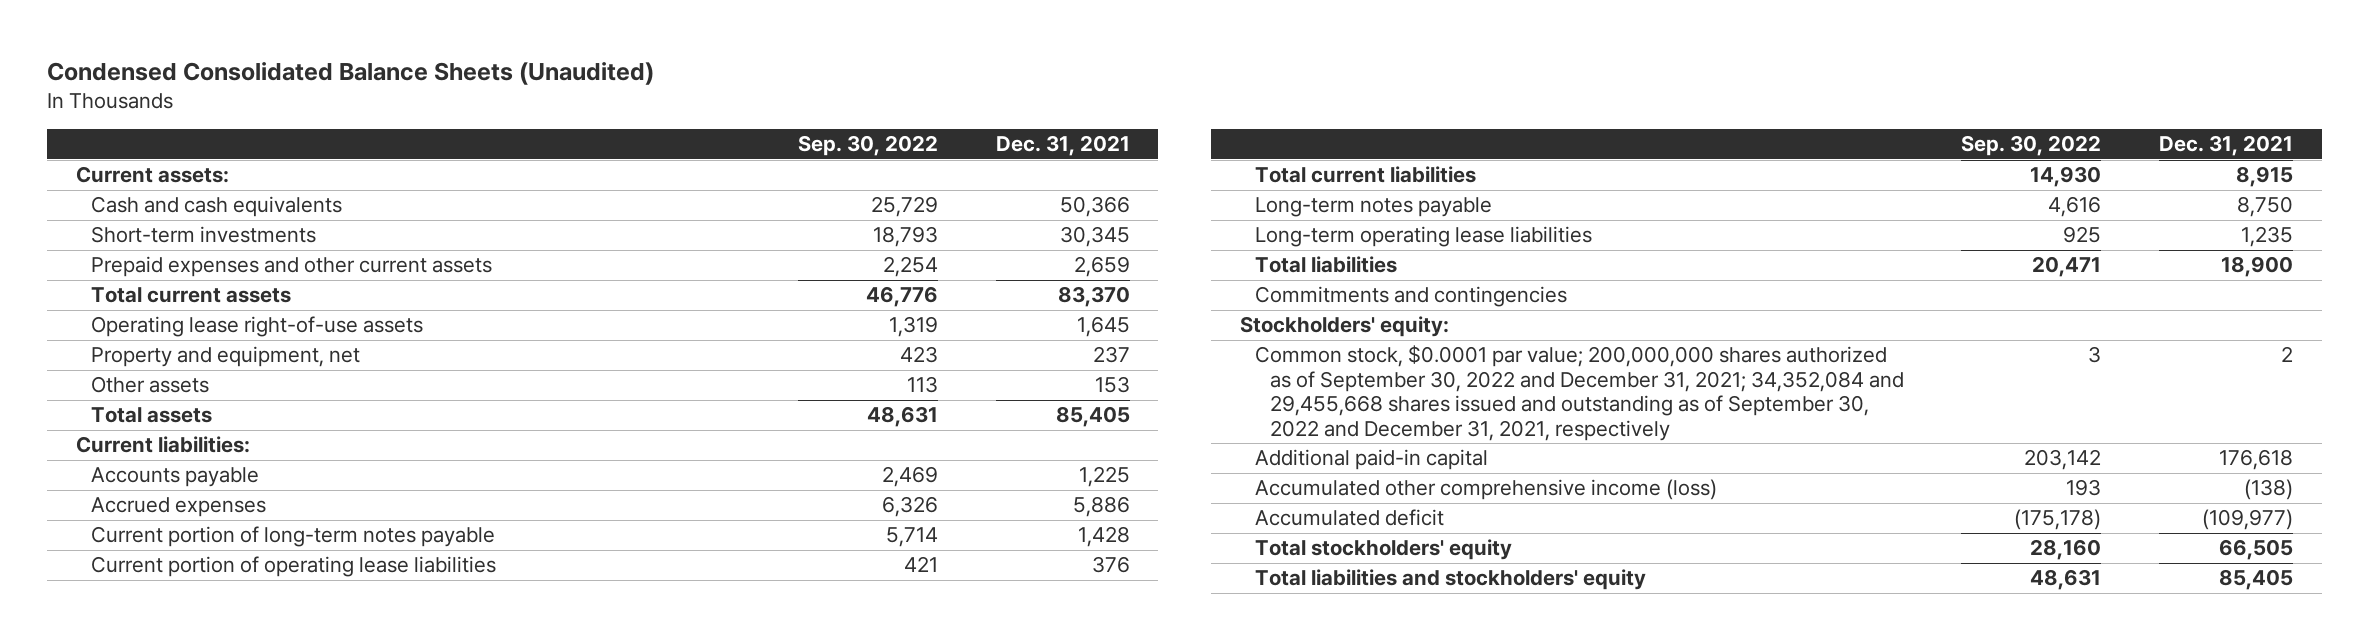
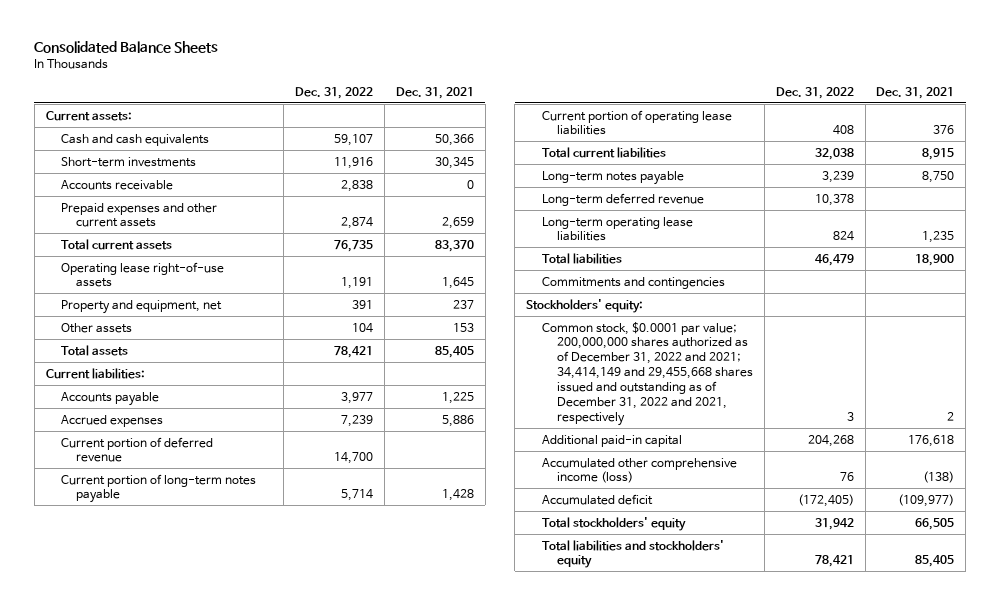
- Condensed Consolidated Balance Sheets (Unaudited)
+ Consolidated Balance Sheets
- | Sep. 30, 2022 | Dec. 31, 2021
+ | Dec. 31, 2022 | Dec. 31, 2021
+ Accounts receivable | 2,838 | 0
+ Current portion of deferred revenue | 14,700 |
+ Long-term deferred revenue | 10,378 |
- Common stock, $0.0001 par value; 200,000,000 shares authorized as of September 30, 2022 and December 31, 2021; 34,352,084 and 29,455,668 shares issued and outstanding as of September 30, 2022 and December 31, 2021, respectively | 3 | 2
+ Common stock, $0.0001 par value; 200,000,000 shares authorized as of December 31, 2022 and 2021; 34,414,149 and 29,455,668 shares issued and outstanding as of December 31, 2022 and 2021, respectively | 3 | 2

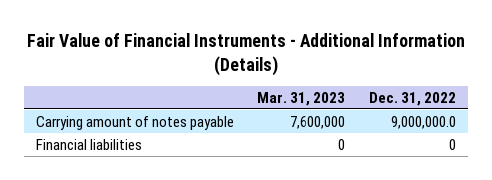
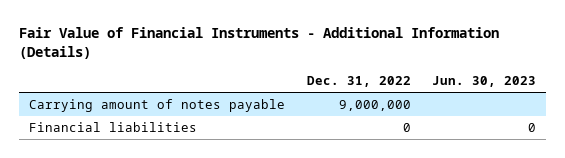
- | Mar. 31, 2023 | Dec. 31, 2022
+ | Dec. 31, 2022 | Jun. 30, 2023
- Carrying amount of notes payable | 7,600,000 | 9,000,000.0
+ Carrying amount of notes payable | 9,000,000 |

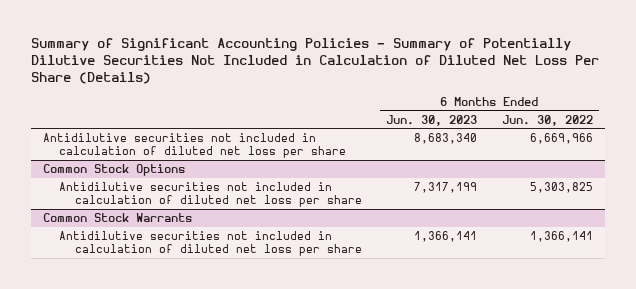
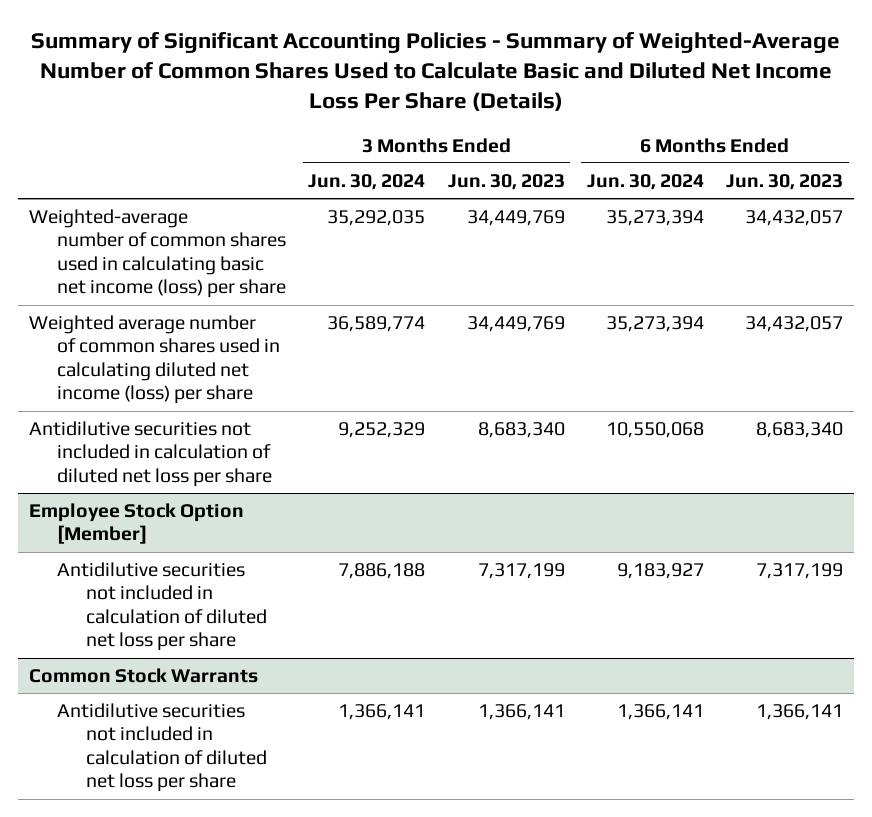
- Summary of Significant Accounting Policies - Summary of Potentially Dilutive Securities Not Included in Calculation of Diluted Net Loss Per Share (Details)
+ Summary of Significant Accounting Policies - Summary of Weighted-Average Number of Common Shares Used to Calculate Basic and Diluted Net Income Loss Per Share (Details)
- | 6 Months Ended Jun. 30, 2023 | 6 Months Ended Jun. 30, 2022
+ | 3 Months Ended Jun. 30, 2024 | 3 Months Ended Jun. 30, 2023 | 6 Months Ended Jun. 30, 2024 | 6 Months Ended Jun. 30, 2023
+ Weighted-average number of common shares used in calculating basic net income (loss) per share | 35,292,035 | 34,449,769 | 35,273,394 | 34,432,057
+ Weighted average number of common shares used in calculating diluted net income (loss) per share | 36,589,774 | 34,449,769 | 35,273,394 | 34,432,057
- Common Stock Options
+ Employee Stock Option [Member]

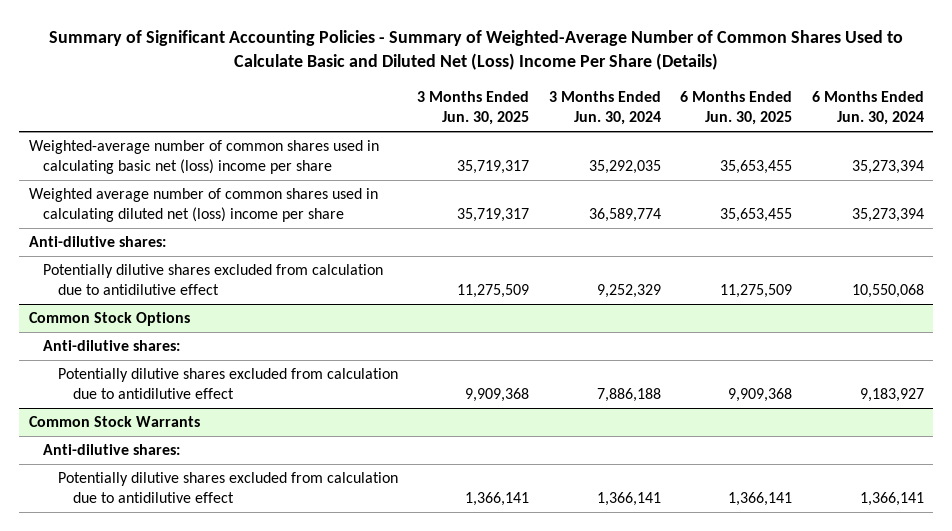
- Summary of Significant Accounting Policies - Summary of Weighted-Average Number of Common Shares Used to Calculate Basic and Diluted Net Income Loss Per Share (Details)
+ Summary of Significant Accounting Policies - Summary of Weighted-Average Number of Common Shares Used to Calculate Basic and Diluted Net (Loss) Income Per Share (Details)
- | 3 Months Ended Jun. 30, 2024 | 3 Months Ended Jun. 30, 2023 | 6 Months Ended Jun. 30, 2024 | 6 Months Ended Jun. 30, 2023
+ | 3 Months Ended Jun. 30, 2025 | 3 Months Ended Jun. 30, 2024 | 6 Months Ended Jun. 30, 2025 | 6 Months Ended Jun. 30, 2024
- Weighted-average number of common shares used in calculating basic net income (loss) per share | 35,292,035 | 34,449,769 | 35,273,394 | 34,432,057
- Weighted average number of common shares used in calculating diluted net income (loss) per share | 36,589,774 | 34,449,769 | 35,273,394 | 34,432,057
- Antidilutive securities not included in calculation of diluted net loss per share | 9,252,329 | 8,683,340 | 10,550,068 | 8,683,340
- Employee Stock Option [Member]
- Antidilutive securities not included in calculation of diluted net loss per share | 7,886,188 | 7,317,199 | 9,183,927 | 7,317,199
+ Weighted-average number of common shares used in calculating basic net (loss) income per share | 35,719,317 | 35,292,035 | 35,653,455 | 35,273,394
+ Weighted average number of common shares used in calculating diluted net (loss) income per share | 35,719,317 | 36,589,774 | 35,653,455 | 35,273,394
+ Anti-dilutive shares:
+ Potentially dilutive shares excluded from calculation due to antidilutive effect | 11,275,509 | 9,252,329 | 11,275,509 | 10,550,068
+ Common Stock Options
+ Anti-dilutive shares:
+ Potentially dilutive shares excluded from calculation due to antidilutive effect | 9,909,368 | 7,886,188 | 9,909,368 | 9,183,927
@ Common Stock Warrants
- Antidilutive securities not included in calculation of diluted net loss per share | 1,366,141 | 1,366,141 | 1,366,141 | 1,366,141
+ Anti-dilutive shares:
+ Potentially dilutive shares excluded from calculation due to antidilutive effect | 1,366,141 | 1,366,141 | 1,366,141 | 1,366,141

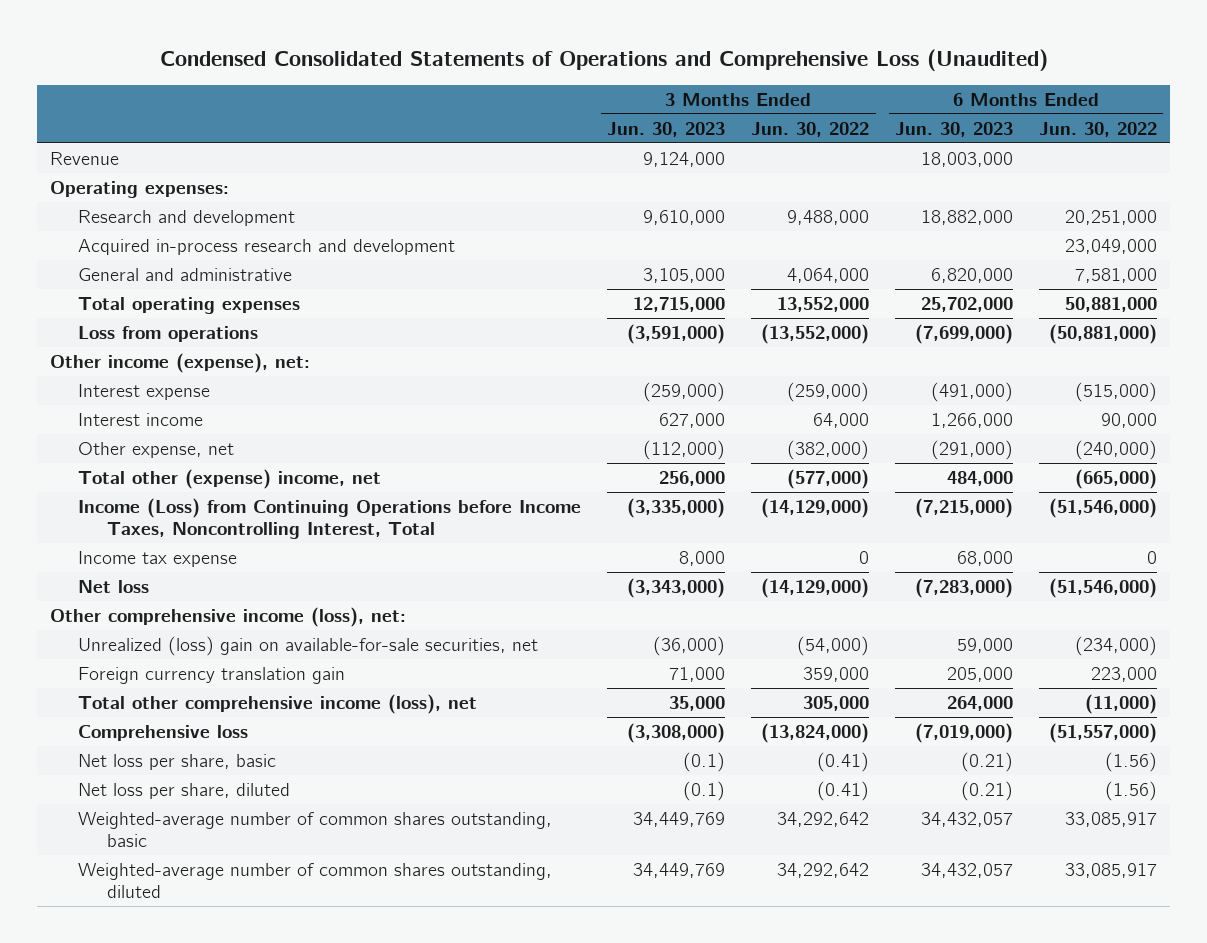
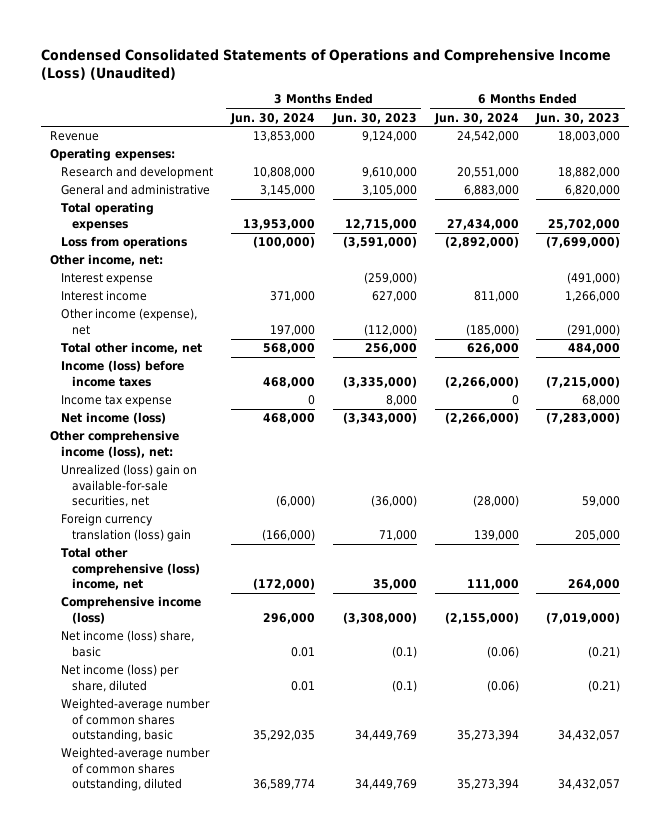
- Condensed Consolidated Statements of Operations and Comprehensive Loss (Unaudited)
+ Condensed Consolidated Statements of Operations and Comprehensive Income (Loss) (Unaudited)
- | 3 Months Ended Jun. 30, 2023 | 3 Months Ended Jun. 30, 2022 | 6 Months Ended Jun. 30, 2023 | 6 Months Ended Jun. 30, 2022
+ | 3 Months Ended Jun. 30, 2024 | 3 Months Ended Jun. 30, 2023 | 6 Months Ended Jun. 30, 2024 | 6 Months Ended Jun. 30, 2023
- Acquired in-process research and development | | | | 23,049,000
- Other income (expense), net:
+ Other income, net:
- Other expense, net | (112,000) | (382,000) | (291,000) | (240,000)
- Total other (expense) income, net | 256,000 | (577,000) | 484,000 | (665,000)
- Income (Loss) from Continuing Operations before Income Taxes, Noncontrolling Interest, Total | (3,335,000) | (14,129,000) | (7,215,000) | (51,546,000)
+ Other income (expense), net | 197,000 | (112,000) | (185,000) | (291,000)
+ Total other income, net | 568,000 | 256,000 | 626,000 | 484,000
+ Income (loss) before income taxes | 468,000 | (3,335,000) | (2,266,000) | (7,215,000)
- Net loss | (3,343,000) | (14,129,000) | (7,283,000) | (51,546,000)
+ Net income (loss) | 468,000 | (3,343,000) | (2,266,000) | (7,283,000)
- Foreign currency translation gain | 71,000 | 359,000 | 205,000 | 223,000
- Total other comprehensive income (loss), net | 35,000 | 305,000 | 264,000 | (11,000)
- Comprehensive loss | (3,308,000) | (13,824,000) | (7,019,000) | (51,557,000)
- Net loss per share, basic | (0.1) | (0.41) | (0.21) | (1.56)
- Net loss per share, diluted | (0.1) | (0.41) | (0.21) | (1.56)
+ Foreign currency translation (loss) gain | (166,000) | 71,000 | 139,000 | 205,000
+ Total other comprehensive (loss) income, net | (172,000) | 35,000 | 111,000 | 264,000
+ Comprehensive income (loss) | 296,000 | (3,308,000) | (2,155,000) | (7,019,000)
+ Net income (loss) share, basic | 0.01 | (0.1) | (0.06) | (0.21)
+ Net income (loss) per share, diluted | 0.01 | (0.1) | (0.06) | (0.21)

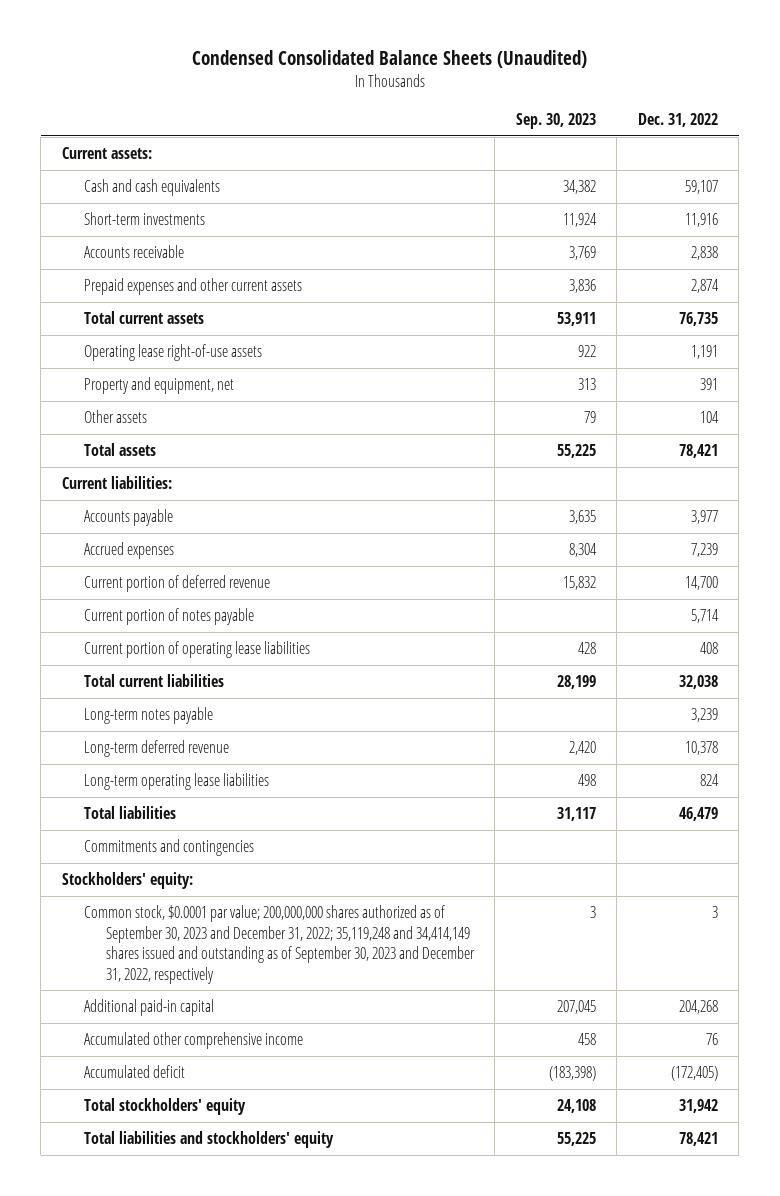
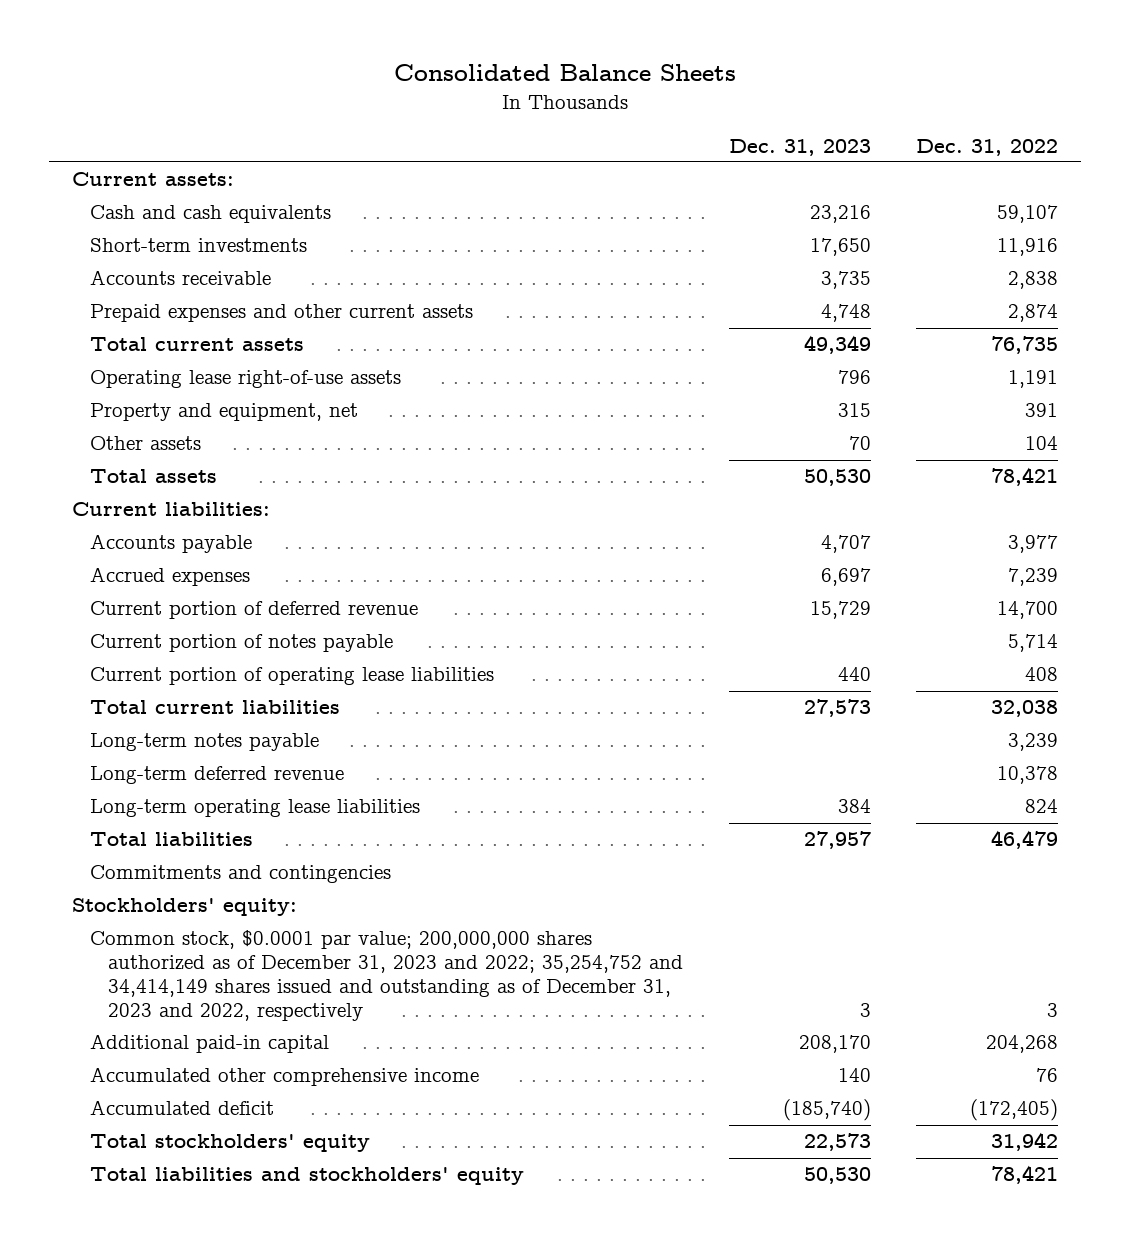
- Condensed Consolidated Balance Sheets (Unaudited)
+ Consolidated Balance Sheets
- | Sep. 30, 2023 | Dec. 31, 2022
+ | Dec. 31, 2023 | Dec. 31, 2022
- Common stock, $0.0001 par value; 200,000,000 shares authorized as of September 30, 2023 and December 31, 2022; 35,119,248 and 34,414,149 shares issued and outstanding as of September 30, 2023 and December 31, 2022, respectively | 3 | 3
+ Common stock, $0.0001 par value; 200,000,000 shares authorized as of December 31, 2023 and 2022; 35,254,752 and 34,414,149 shares issued and outstanding as of December 31, 2023 and 2022, respectively | 3 | 3

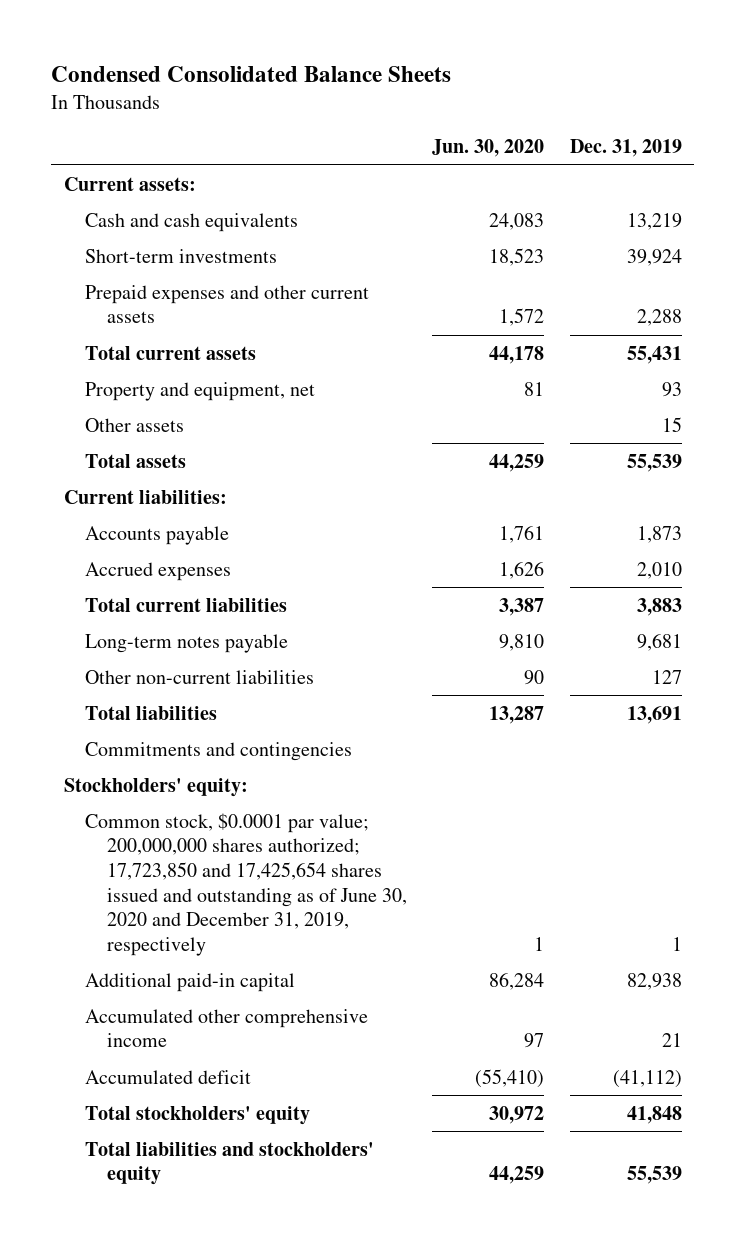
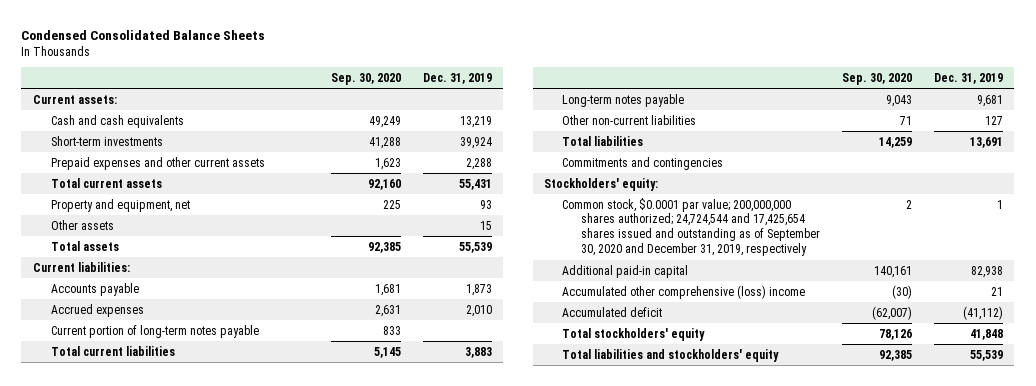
- | Jun. 30, 2020 | Dec. 31, 2019
+ | Sep. 30, 2020 | Dec. 31, 2019
+ Current portion of long-term notes payable | 833 |
- Common stock, $0.0001 par value; 200,000,000 shares authorized; 17,723,850 and 17,425,654 shares issued and outstanding as of June 30, 2020 and December 31, 2019, respectively | 1 | 1
+ Common stock, $0.0001 par value; 200,000,000 shares authorized; 24,724,544 and 17,425,654 shares issued and outstanding as of September 30, 2020 and December 31, 2019, respectively | 2 | 1
- Accumulated other comprehensive income | 97 | 21
+ Accumulated other comprehensive (loss) income | (30) | 21

